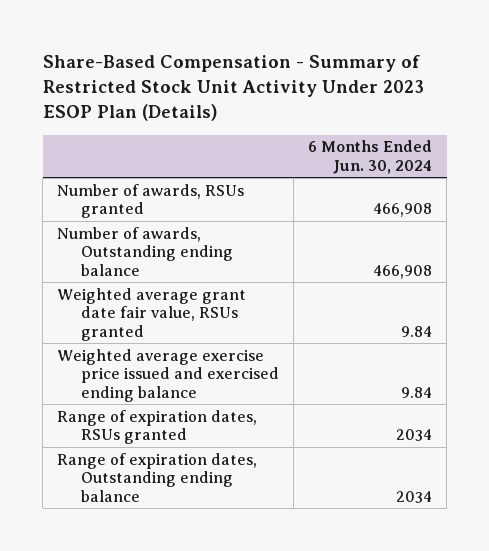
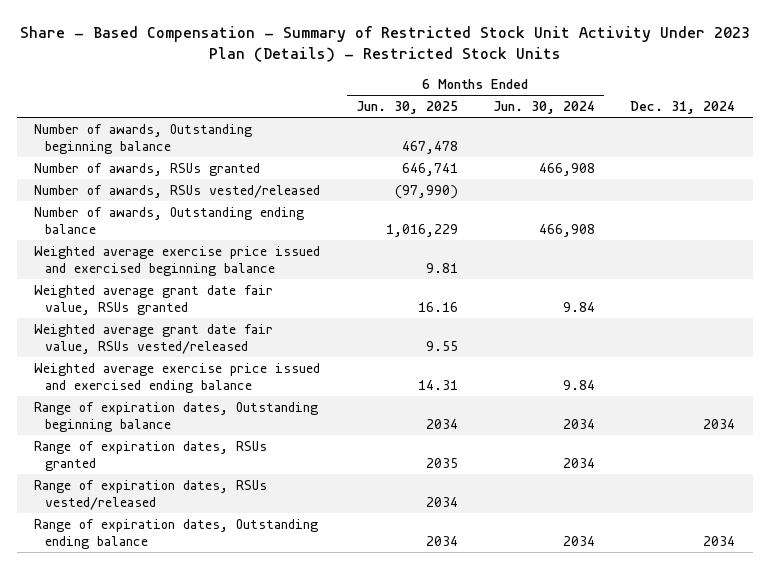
- Share-Based Compensation - Summary of Restricted Stock Unit Activity Under 2023 ESOP Plan (Details)
+ Share - Based Compensation - Summary of Restricted Stock Unit Activity Under 2023 Plan (Details) - Restricted Stock Units
- | 6 Months Ended Jun. 30, 2024
+ | 6 Months Ended Jun. 30, 2025 | 6 Months Ended Jun. 30, 2024 | Dec. 31, 2024
+ Number of awards, Outstanding beginning balance | 467,478 | |
+ Number of awards, RSUs vested/released | (97,990) | |
+ Weighted average exercise price issued and exercised beginning balance | 9.81 | |
+ Weighted average grant date fair value, RSUs vested/released | 9.55 | |
+ Range of expiration dates, Outstanding beginning balance | 2034 | 2034 | 2034
+ Range of expiration dates, RSUs vested/released | 2034 | |

